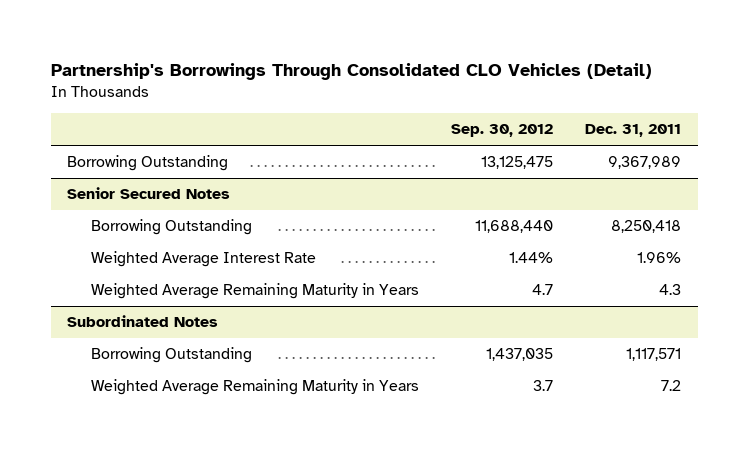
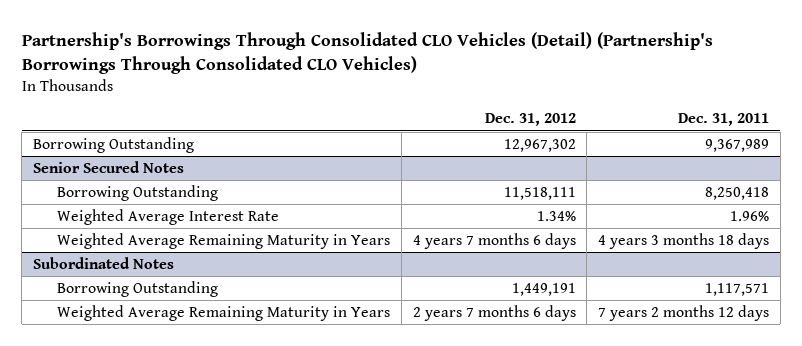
- Partnership's Borrowings Through Consolidated CLO Vehicles (Detail)
+ Partnership's Borrowings Through Consolidated CLO Vehicles (Detail) (Partnership's Borrowings Through Consolidated CLO Vehicles)
- | Sep. 30, 2012 | Dec. 31, 2011
+ | Dec. 31, 2012 | Dec. 31, 2011
@ Senior Secured Notes
- Weighted Average Remaining Maturity in Years | 4.7 | 4.3
+ Weighted Average Remaining Maturity in Years | 4 years 7 months 6 days | 4 years 3 months 18 days
@ Subordinated Notes
- Weighted Average Remaining Maturity in Years | 3.7 | 7.2
+ Weighted Average Remaining Maturity in Years | 2 years 7 months 6 days | 7 years 2 months 12 days

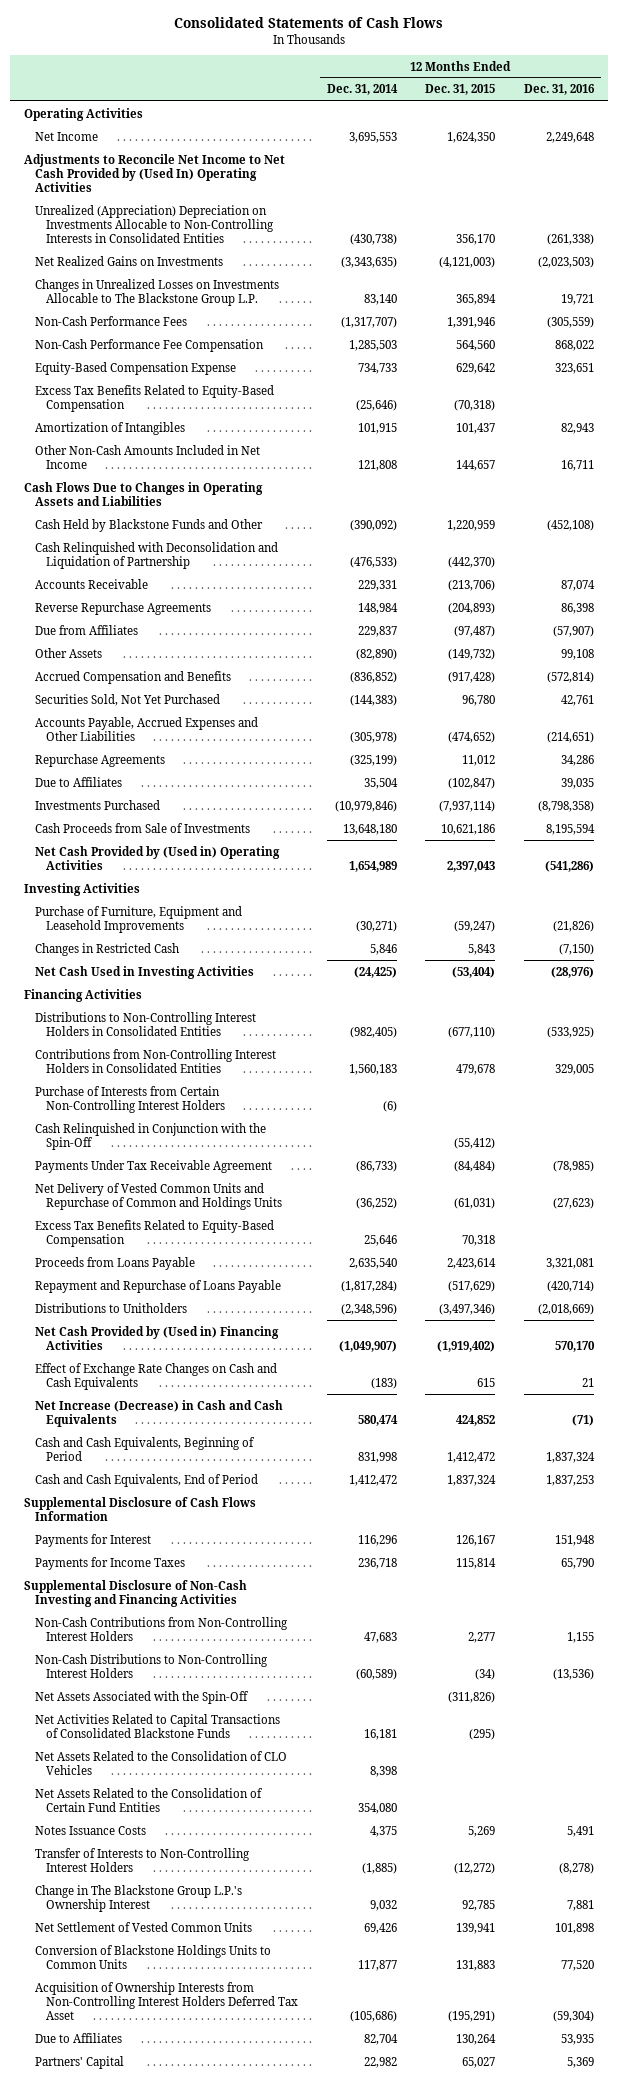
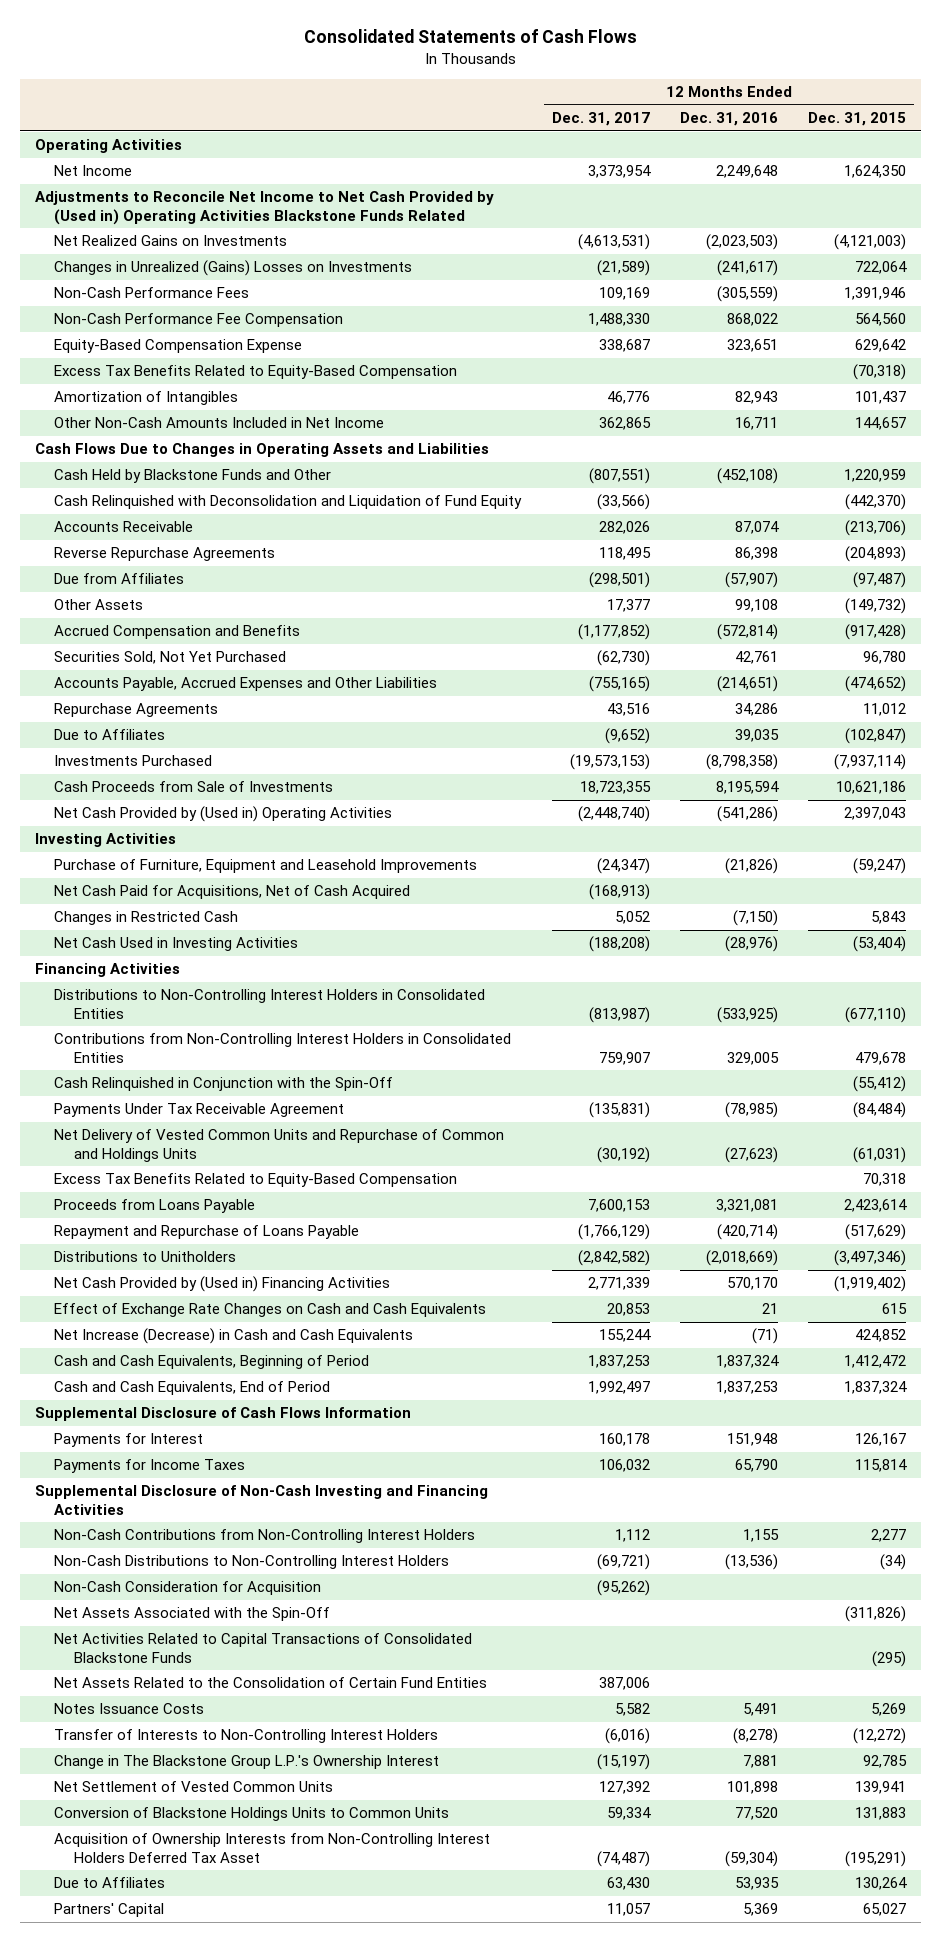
- | 12 Months Ended Dec. 31, 2014 | 12 Months Ended Dec. 31, 2015 | 12 Months Ended Dec. 31, 2016
+ | 12 Months Ended Dec. 31, 2017 | 12 Months Ended Dec. 31, 2016 | 12 Months Ended Dec. 31, 2015
- Adjustments to Reconcile Net Income to Net Cash Provided by (Used In) Operating Activities
- Unrealized (Appreciation) Depreciation on Investments Allocable to Non-Controlling Interests in Consolidated Entities | (430,738) | 356,170 | (261,338)
+ Adjustments to Reconcile Net Income to Net Cash Provided by (Used in) Operating Activities Blackstone Funds Related
- Changes in Unrealized Losses on Investments Allocable to The Blackstone Group L.P. | 83,140 | 365,894 | 19,721
+ Changes in Unrealized (Gains) Losses on Investments | (21,589) | (241,617) | 722,064
- Cash Relinquished with Deconsolidation and Liquidation of Partnership | (476,533) | (442,370) |
+ Cash Relinquished with Deconsolidation and Liquidation of Fund Equity | (33,566) | | (442,370)
+ Net Cash Paid for Acquisitions, Net of Cash Acquired | (168,913) | |
- Purchase of Interests from Certain Non-Controlling Interest Holders | (6) | |
+ Non-Cash Consideration for Acquisition | (95,262) | |
- Net Assets Related to the Consolidation of CLO Vehicles | 8,398 | |

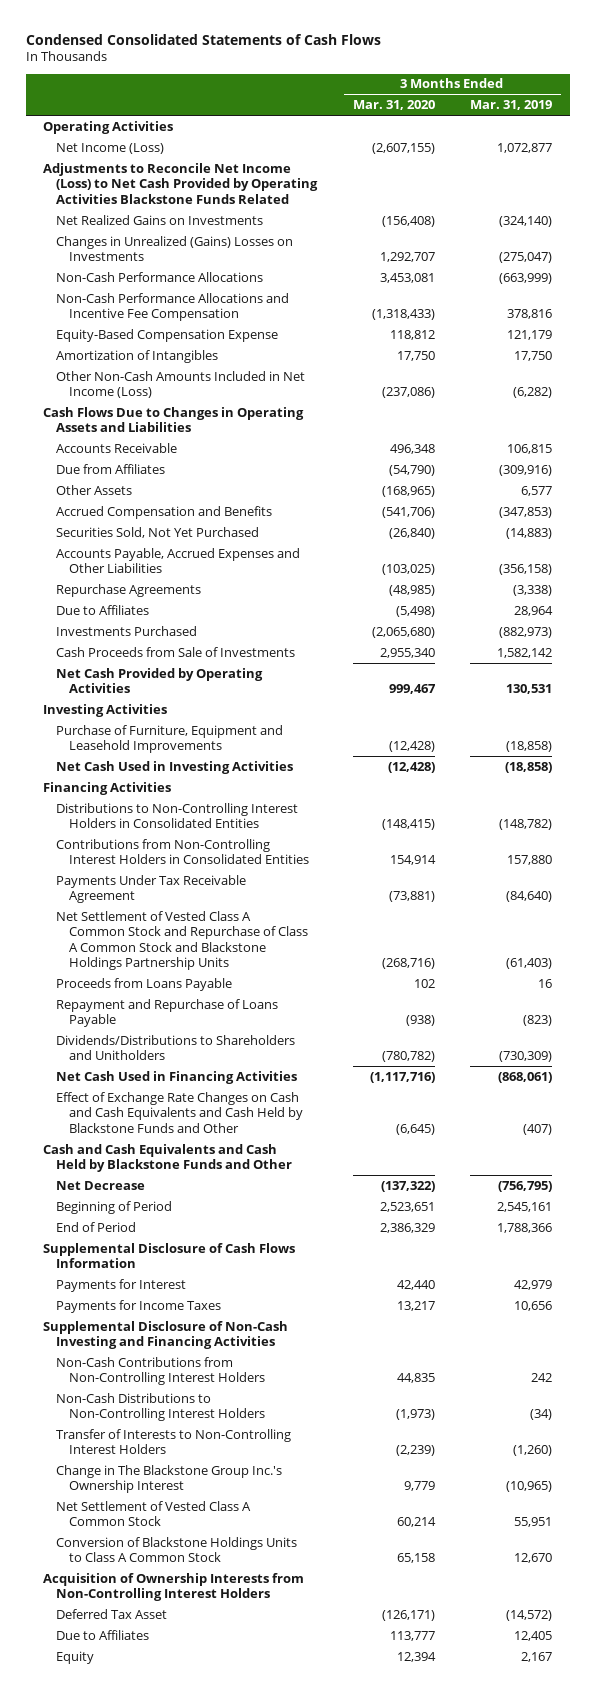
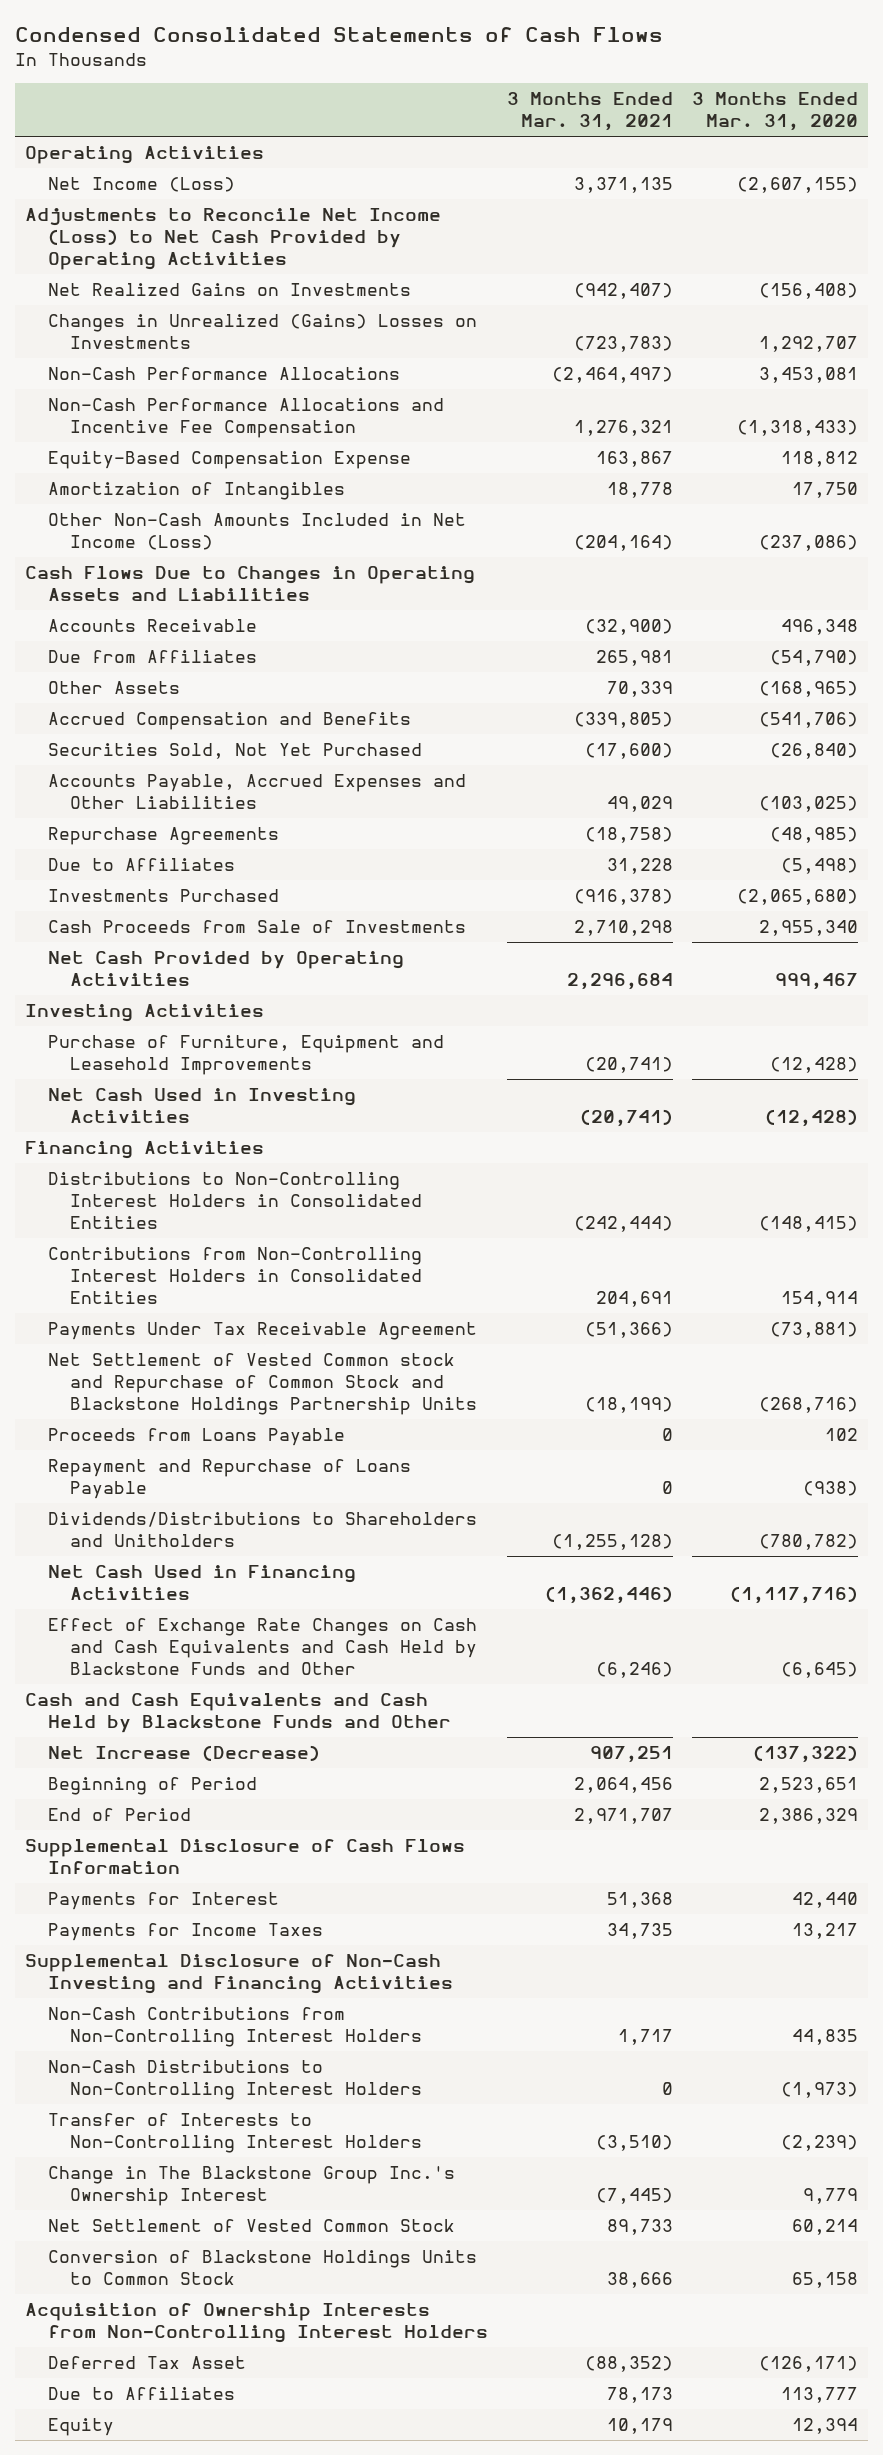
- | 3 Months Ended Mar. 31, 2020 | 3 Months Ended Mar. 31, 2019
+ | 3 Months Ended Mar. 31, 2021 | 3 Months Ended Mar. 31, 2020
- Adjustments to Reconcile Net Income (Loss) to Net Cash Provided by Operating Activities Blackstone Funds Related
+ Adjustments to Reconcile Net Income (Loss) to Net Cash Provided by Operating Activities
- Net Settlement of Vested Class A Common Stock and Repurchase of Class A Common Stock and Blackstone Holdings Partnership Units | (268,716) | (61,403)
+ Net Settlement of Vested Common stock and Repurchase of Common Stock and Blackstone Holdings Partnership Units | (18,199) | (268,716)
- Net Decrease | (137,322) | (756,795)
+ Net Increase (Decrease) | 907,251 | (137,322)
- Net Settlement of Vested Class A Common Stock | 60,214 | 55,951
- Conversion of Blackstone Holdings Units to Class A Common Stock | 65,158 | 12,670
+ Net Settlement of Vested Common Stock | 89,733 | 60,214
+ Conversion of Blackstone Holdings Units to Common Stock | 38,666 | 65,158

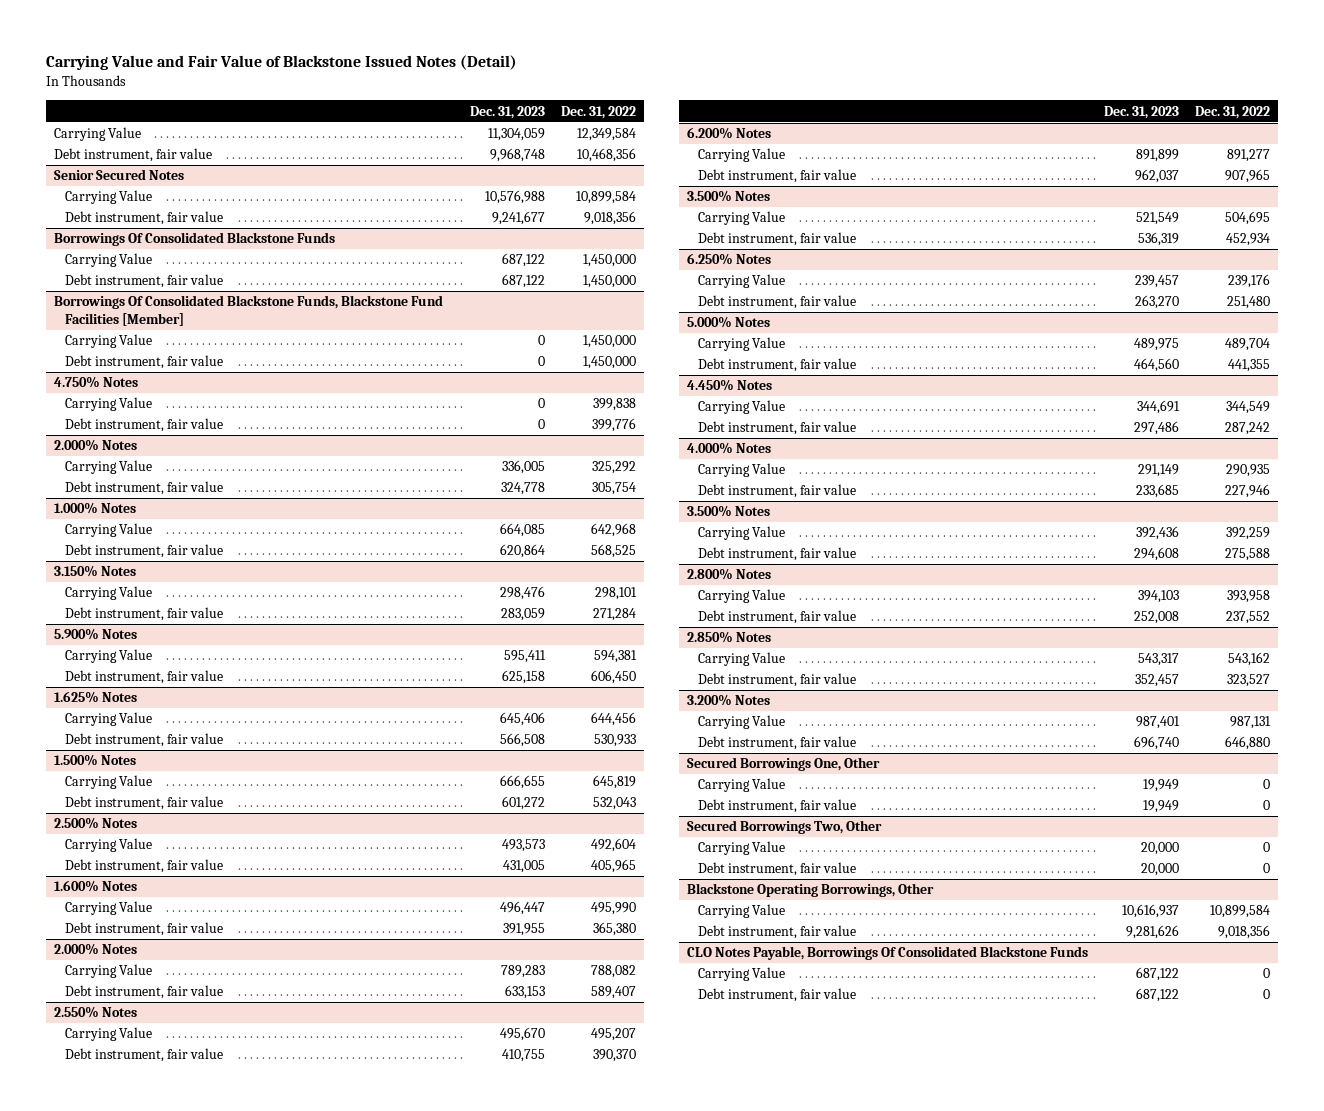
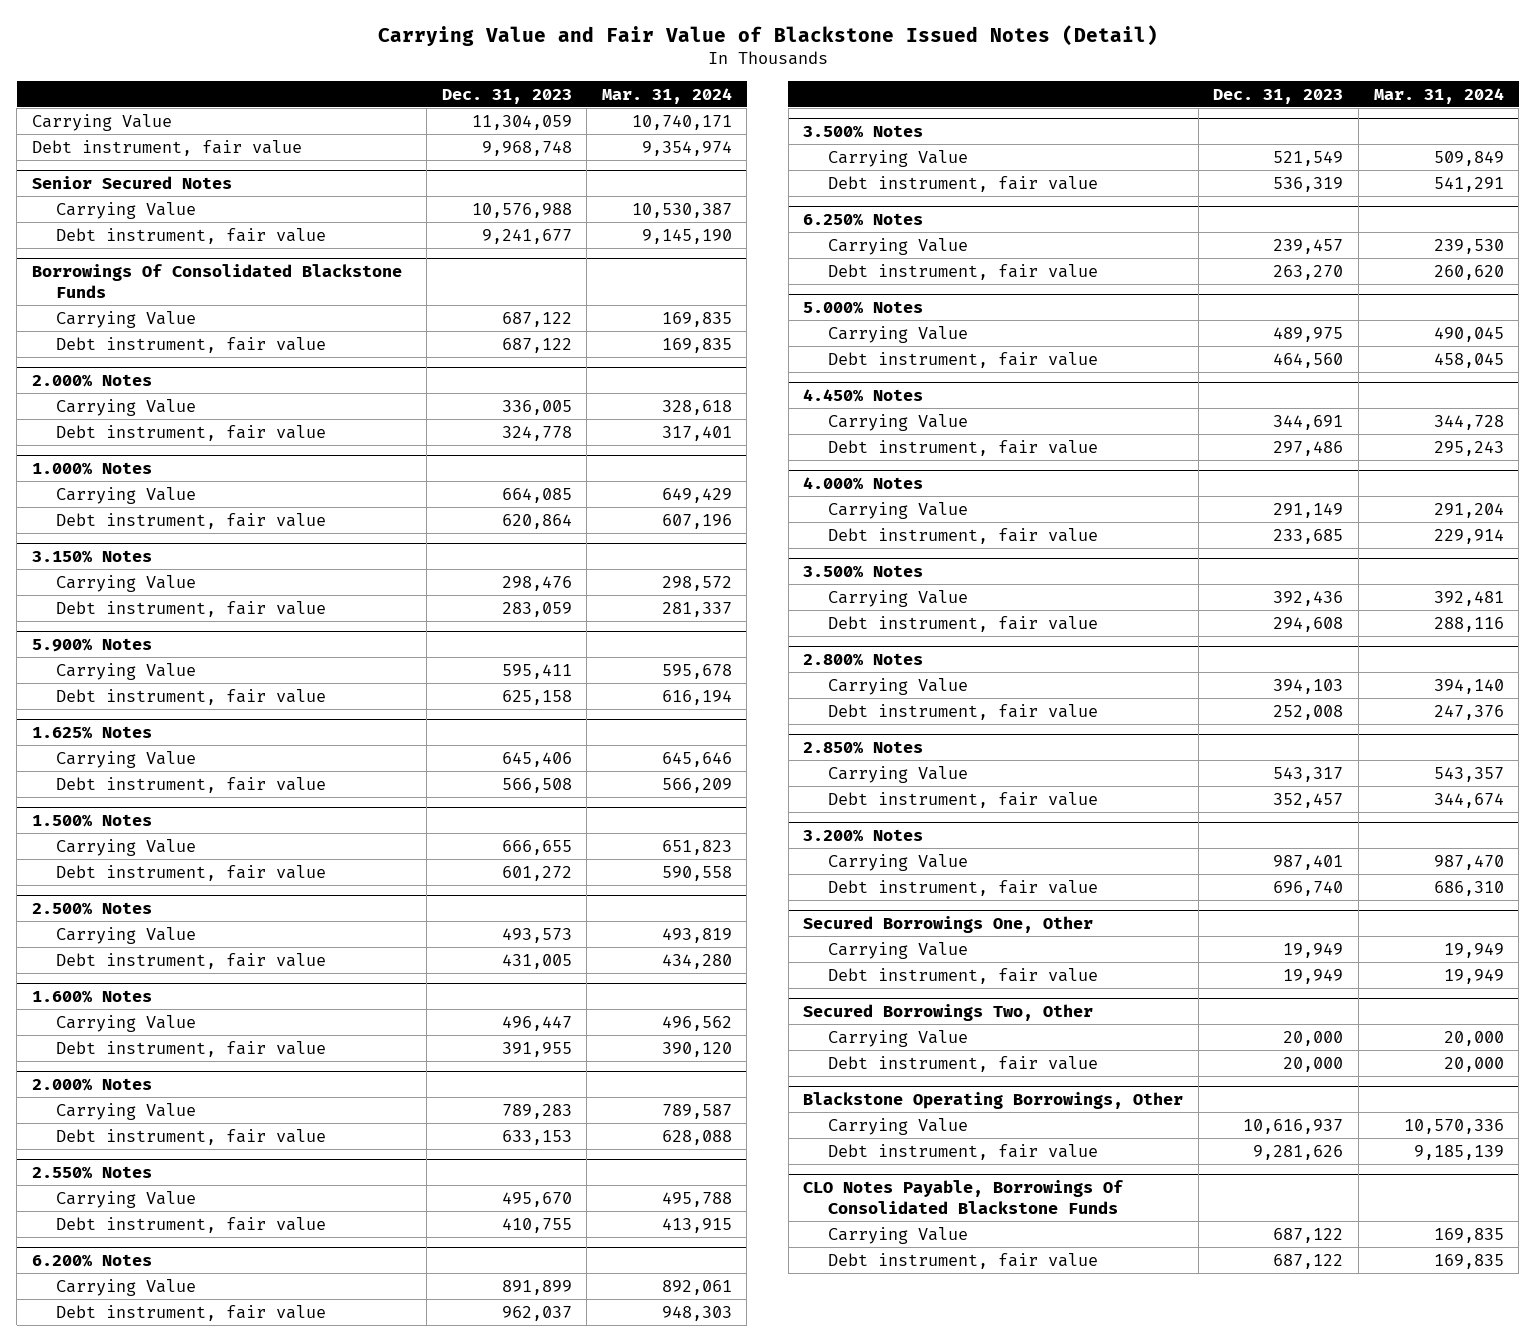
- | Dec. 31, 2023 | Dec. 31, 2022
+ | Dec. 31, 2023 | Mar. 31, 2024
- Borrowings Of Consolidated Blackstone Funds, Blackstone Fund Facilities [Member]
- Carrying Value | 0 | 1,450,000
- Debt instrument, fair value | 0 | 1,450,000
- 4.750% Notes
- Carrying Value | 0 | 399,838
- Debt instrument, fair value | 0 | 399,776

